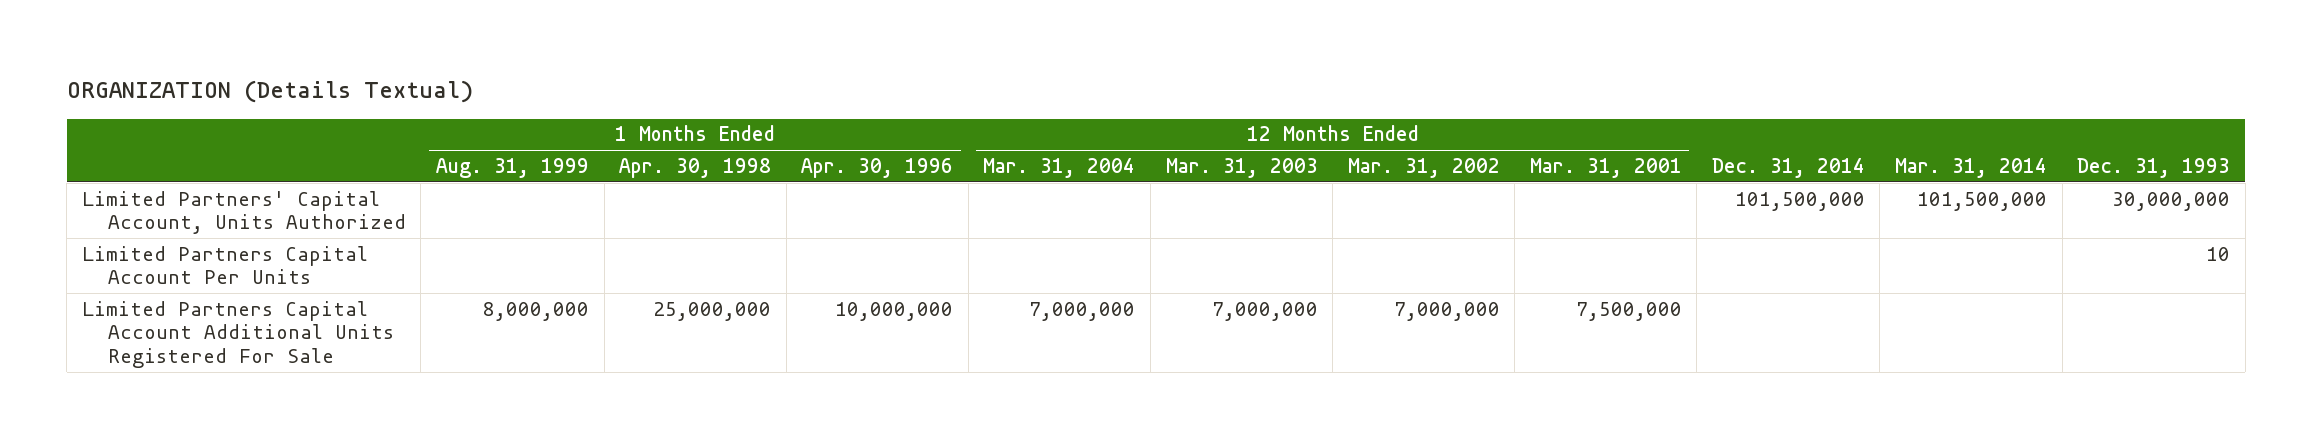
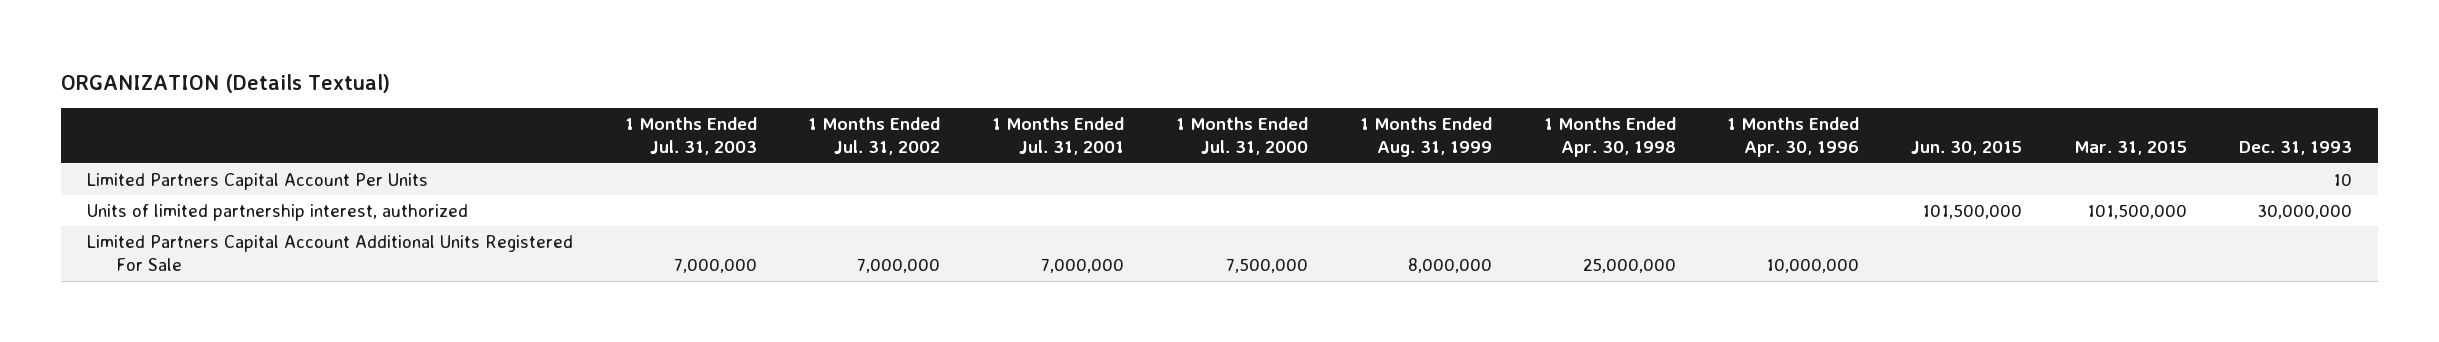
- | 1 Months Ended Aug. 31, 1999 | 1 Months Ended Apr. 30, 1998 | 1 Months Ended Apr. 30, 1996 | 12 Months Ended Mar. 31, 2004 | 12 Months Ended Mar. 31, 2003 | 12 Months Ended Mar. 31, 2002 | 12 Months Ended Mar. 31, 2001 | Dec. 31, 2014 | Mar. 31, 2014 | Dec. 31, 1993
+ | 1 Months Ended Jul. 31, 2003 | 1 Months Ended Jul. 31, 2002 | 1 Months Ended Jul. 31, 2001 | 1 Months Ended Jul. 31, 2000 | 1 Months Ended Aug. 31, 1999 | 1 Months Ended Apr. 30, 1998 | 1 Months Ended Apr. 30, 1996 | Jun. 30, 2015 | Mar. 31, 2015 | Dec. 31, 1993
- Limited Partners' Capital Account, Units Authorized | | | | | | | | 101,500,000 | 101,500,000 | 30,000,000
+ Units of limited partnership interest, authorized | | | | | | | | 101,500,000 | 101,500,000 | 30,000,000

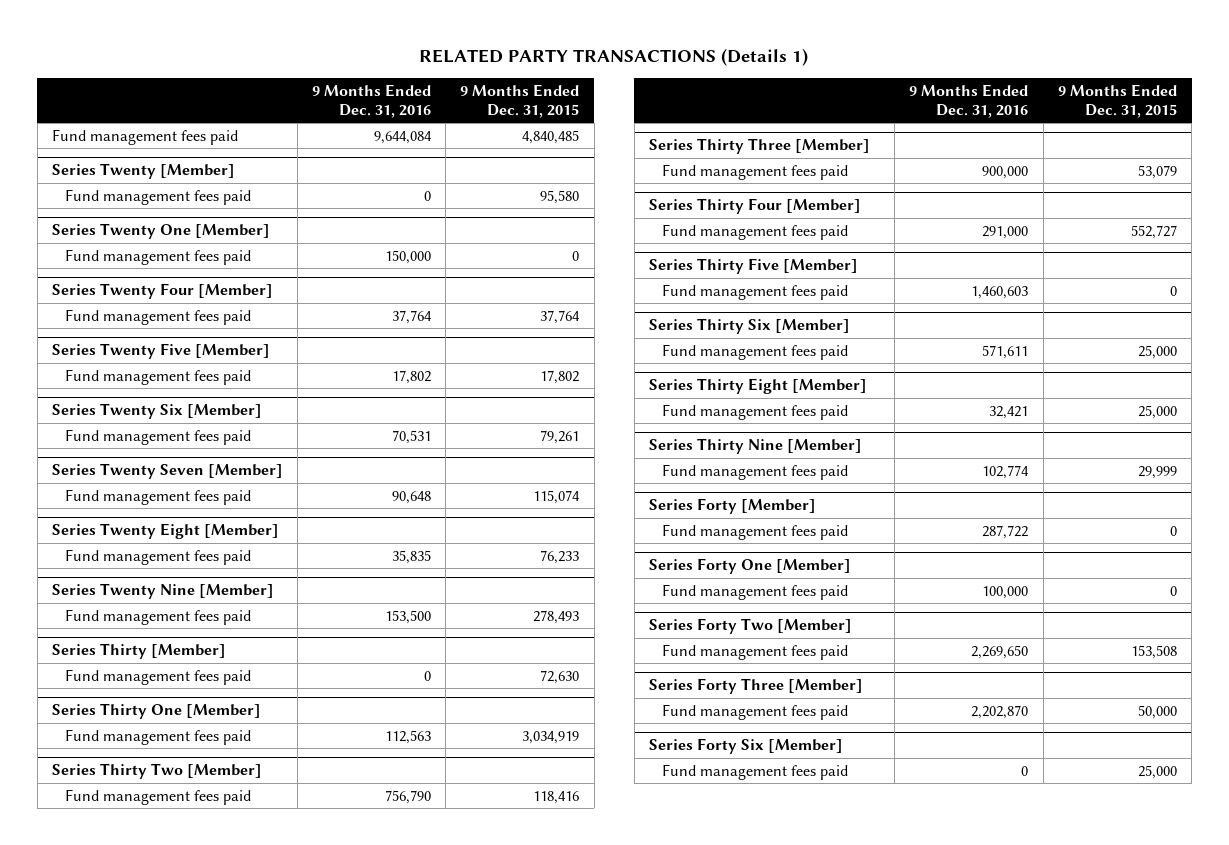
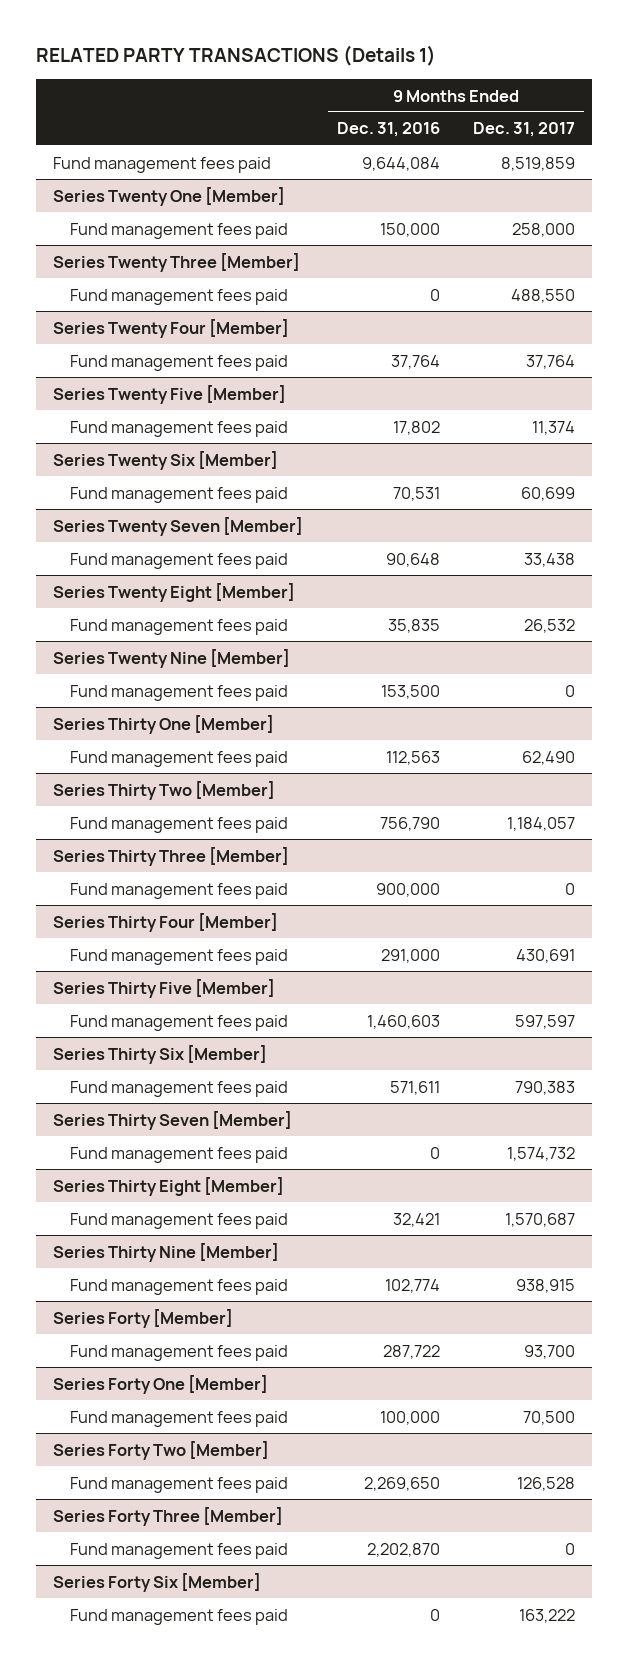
- | 9 Months Ended Dec. 31, 2016 | 9 Months Ended Dec. 31, 2015
+ | 9 Months Ended Dec. 31, 2016 | 9 Months Ended Dec. 31, 2017
- Series Twenty [Member]
- Fund management fees paid | 0 | 95,580
+ Series Twenty Three [Member]
+ Fund management fees paid | 0 | 488,550
- Series Thirty [Member]
- Fund management fees paid | 0 | 72,630
+ Series Thirty Seven [Member]
+ Fund management fees paid | 0 | 1,574,732

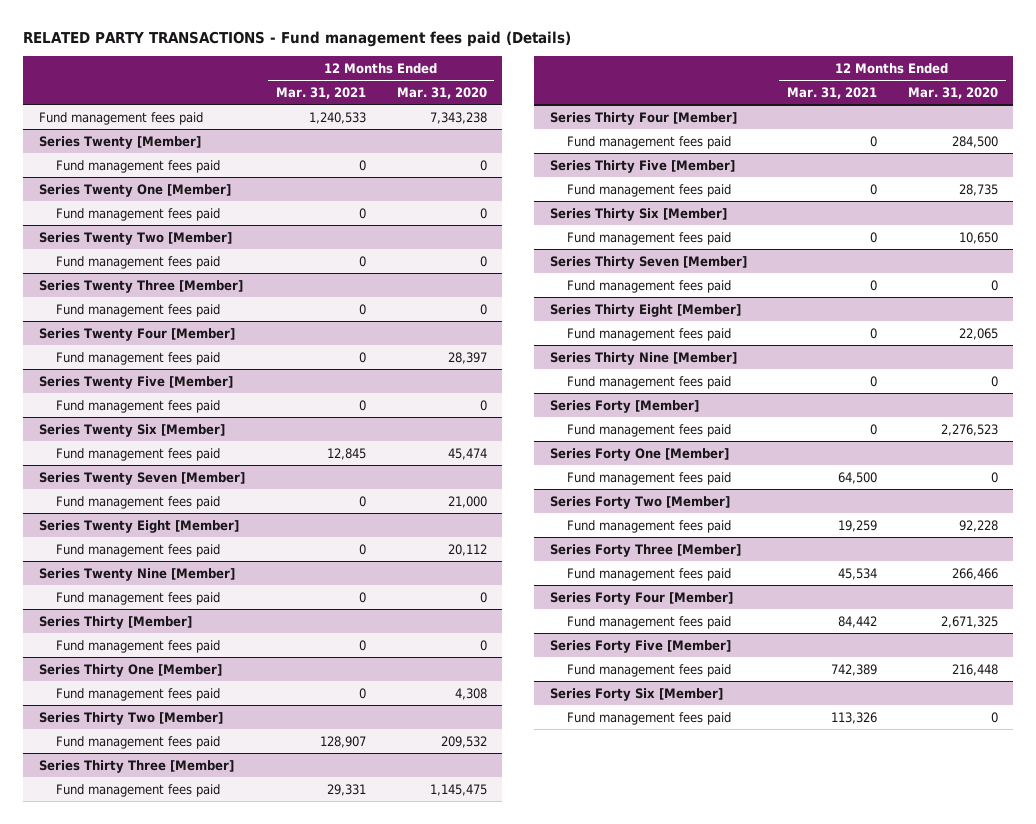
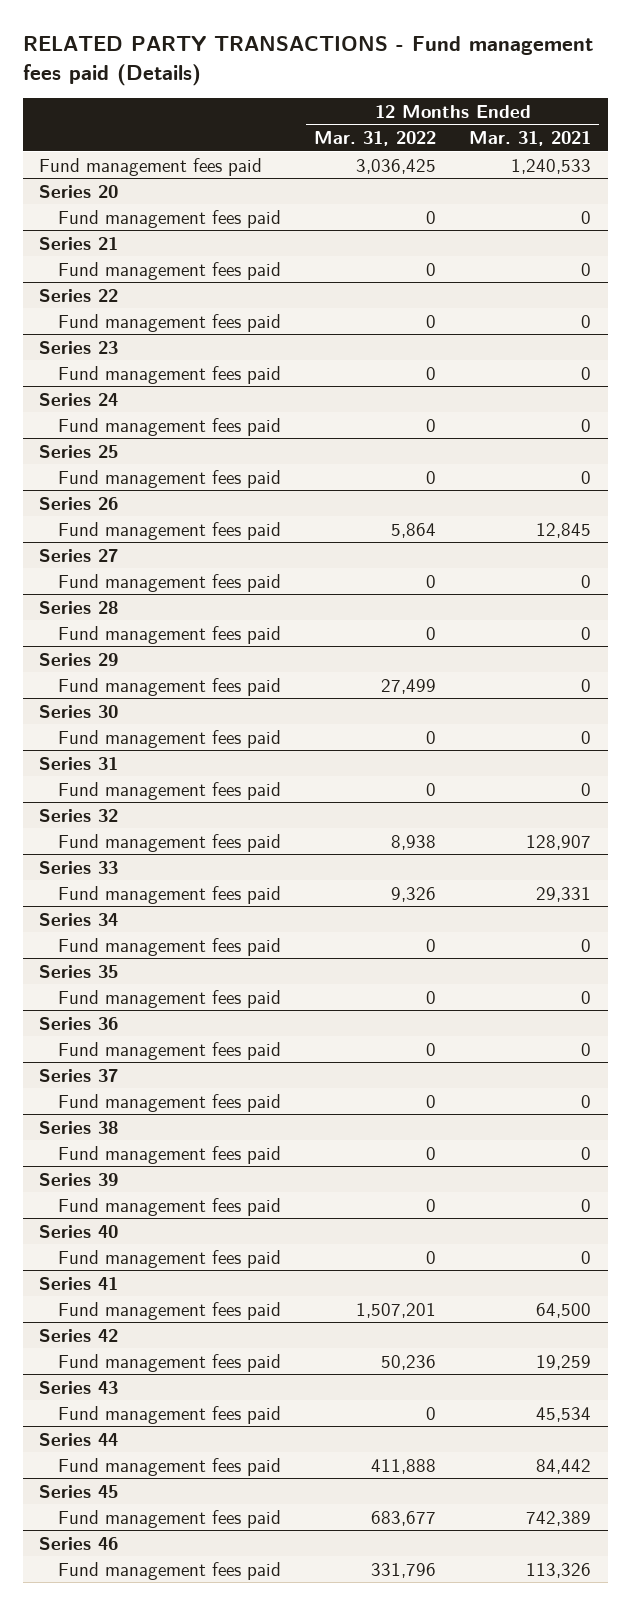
- | 12 Months Ended Mar. 31, 2021 | 12 Months Ended Mar. 31, 2020
+ | 12 Months Ended Mar. 31, 2022 | 12 Months Ended Mar. 31, 2021
- Series Twenty [Member]
+ Series 20
- Series Twenty One [Member]
+ Series 21
- Series Twenty Two [Member]
+ Series 22
- Series Twenty Three [Member]
+ Series 23
- Series Twenty Four [Member]
+ Series 24
- Series Twenty Five [Member]
+ Series 25
- Series Twenty Six [Member]
+ Series 26
- Series Twenty Seven [Member]
+ Series 27
- Series Twenty Eight [Member]
+ Series 28
- Series Twenty Nine [Member]
+ Series 29
- Series Thirty [Member]
+ Series 30
- Series Thirty One [Member]
+ Series 31
- Series Thirty Two [Member]
+ Series 32
- Series Thirty Three [Member]
+ Series 33
- Series Thirty Four [Member]
+ Series 34
- Series Thirty Five [Member]
+ Series 35
- Series Thirty Six [Member]
+ Series 36
- Series Thirty Seven [Member]
+ Series 37
- Series Thirty Eight [Member]
+ Series 38
- Series Thirty Nine [Member]
+ Series 39
- Series Forty [Member]
+ Series 40
- Series Forty One [Member]
+ Series 41
- Series Forty Two [Member]
+ Series 42
- Series Forty Three [Member]
+ Series 43
- Series Forty Four [Member]
+ Series 44
- Series Forty Five [Member]
+ Series 45
- Series Forty Six [Member]
+ Series 46

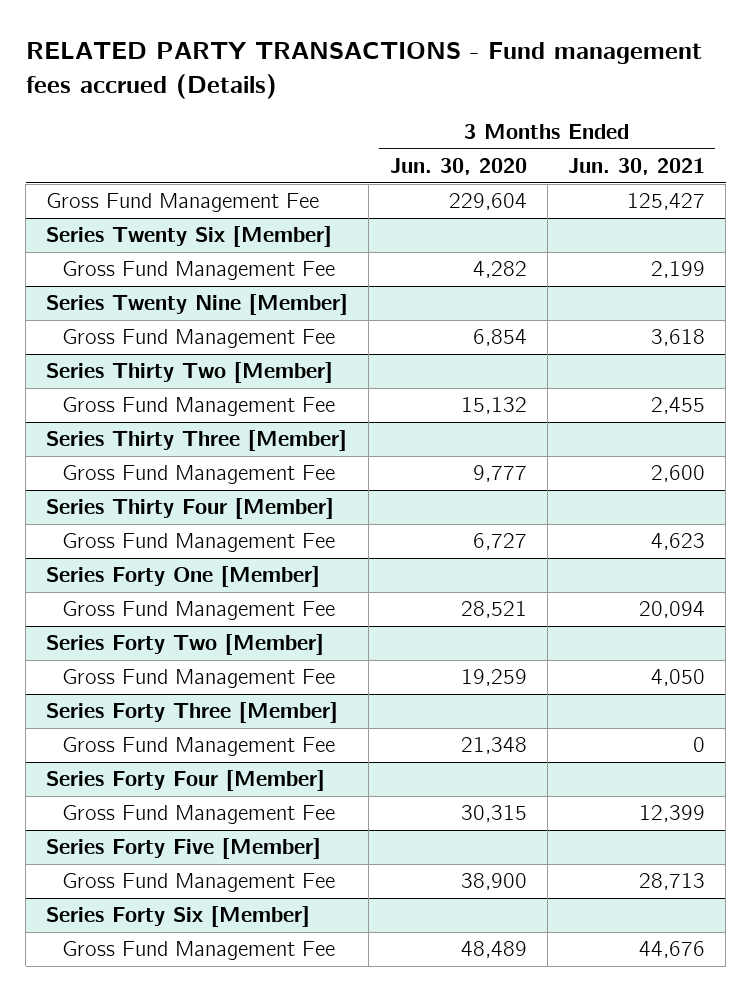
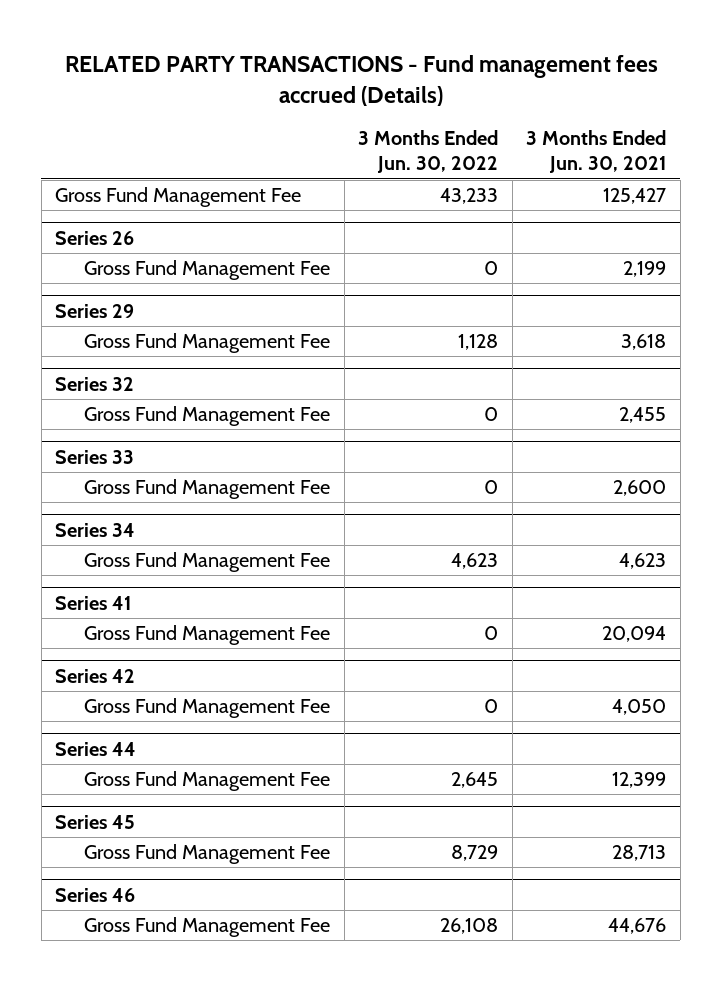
- | 3 Months Ended Jun. 30, 2020 | 3 Months Ended Jun. 30, 2021
+ | 3 Months Ended Jun. 30, 2022 | 3 Months Ended Jun. 30, 2021
- Series Twenty Six [Member]
+ Series 26
- Series Twenty Nine [Member]
+ Series 29
- Series Thirty Two [Member]
+ Series 32
- Series Thirty Three [Member]
+ Series 33
- Series Thirty Four [Member]
+ Series 34
- Series Forty One [Member]
+ Series 41
- Series Forty Two [Member]
+ Series 42
- Series Forty Three [Member]
- Gross Fund Management Fee | 21,348 | 0
- Series Forty Four [Member]
+ Series 44
- Series Forty Five [Member]
+ Series 45
- Series Forty Six [Member]
+ Series 46

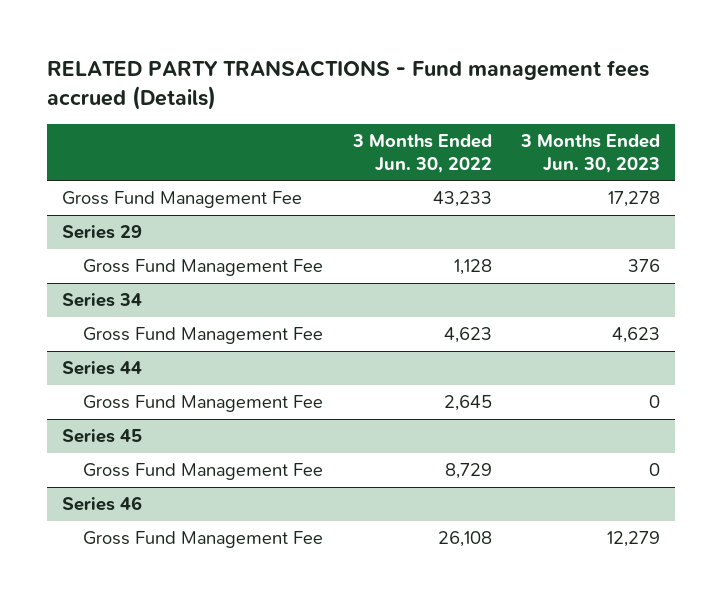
- | 3 Months Ended Jun. 30, 2022 | 3 Months Ended Jun. 30, 2021
+ | 3 Months Ended Jun. 30, 2022 | 3 Months Ended Jun. 30, 2023
- Series 26
- Gross Fund Management Fee | 0 | 2,199
- Series 32
- Gross Fund Management Fee | 0 | 2,455
- Series 33
- Gross Fund Management Fee | 0 | 2,600
- Series 41
- Gross Fund Management Fee | 0 | 20,094
- Series 42
- Gross Fund Management Fee | 0 | 4,050

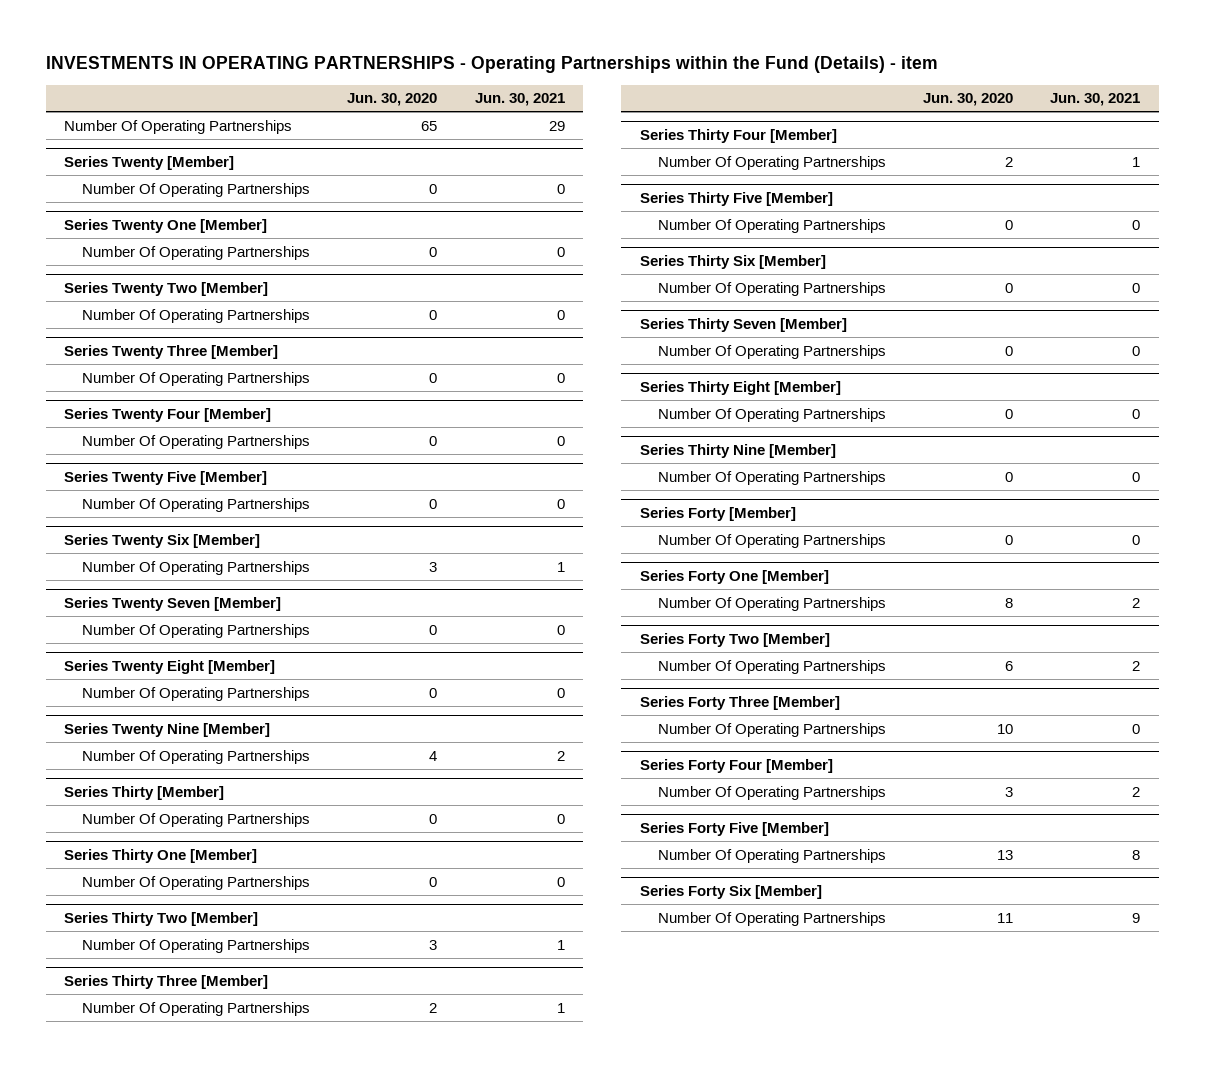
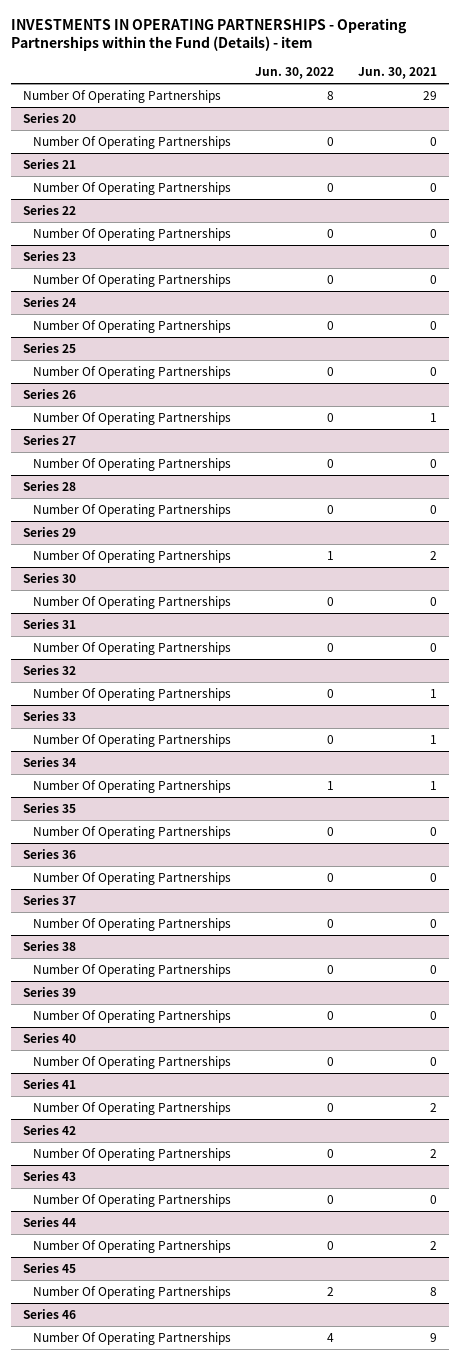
- | Jun. 30, 2020 | Jun. 30, 2021
+ | Jun. 30, 2022 | Jun. 30, 2021
- Series Twenty [Member]
+ Series 20
- Series Twenty One [Member]
+ Series 21
- Series Twenty Two [Member]
+ Series 22
- Series Twenty Three [Member]
+ Series 23
- Series Twenty Four [Member]
+ Series 24
- Series Twenty Five [Member]
+ Series 25
- Series Twenty Six [Member]
+ Series 26
- Series Twenty Seven [Member]
+ Series 27
- Series Twenty Eight [Member]
+ Series 28
- Series Twenty Nine [Member]
+ Series 29
- Series Thirty [Member]
+ Series 30
- Series Thirty One [Member]
+ Series 31
- Series Thirty Two [Member]
+ Series 32
- Series Thirty Three [Member]
+ Series 33
- Series Thirty Four [Member]
+ Series 34
- Series Thirty Five [Member]
+ Series 35
- Series Thirty Six [Member]
+ Series 36
- Series Thirty Seven [Member]
+ Series 37
- Series Thirty Eight [Member]
+ Series 38
- Series Thirty Nine [Member]
+ Series 39
- Series Forty [Member]
+ Series 40
- Series Forty One [Member]
+ Series 41
- Series Forty Two [Member]
+ Series 42
- Series Forty Three [Member]
+ Series 43
- Series Forty Four [Member]
+ Series 44
- Series Forty Five [Member]
+ Series 45
- Series Forty Six [Member]
+ Series 46

